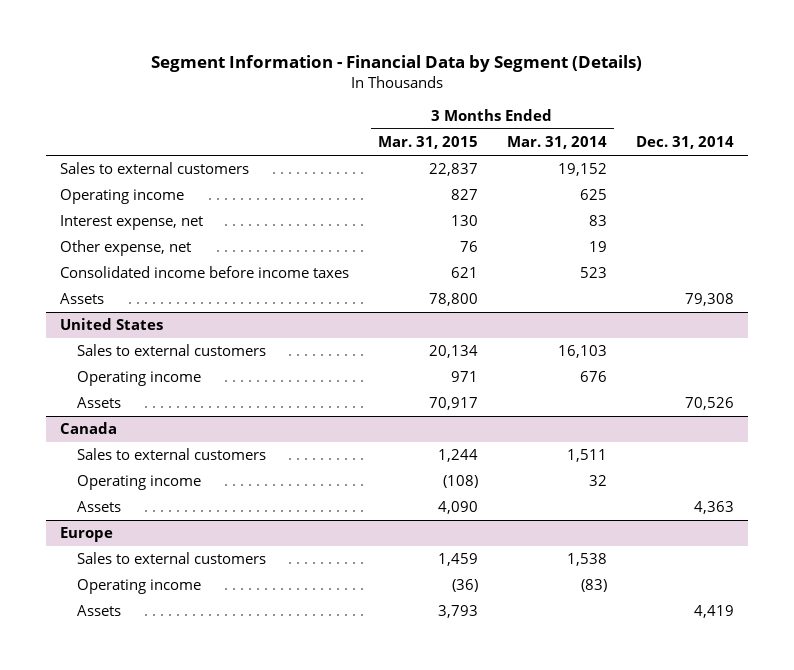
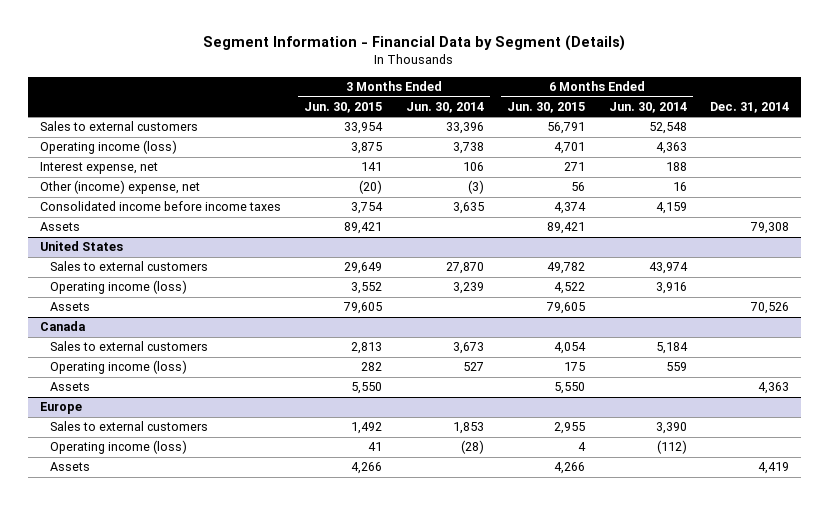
- | 3 Months Ended Mar. 31, 2015 | 3 Months Ended Mar. 31, 2014 | Dec. 31, 2014
+ | 3 Months Ended Jun. 30, 2015 | 3 Months Ended Jun. 30, 2014 | 6 Months Ended Jun. 30, 2015 | 6 Months Ended Jun. 30, 2014 | Dec. 31, 2014
- Operating income | 827 | 625 |
+ Operating income (loss) | 3,875 | 3,738 | 4,701 | 4,363 |
- Other expense, net | 76 | 19 |
+ Other (income) expense, net | (20) | (3) | 56 | 16 |
@ United States
- Operating income | 971 | 676 |
+ Operating income (loss) | 3,552 | 3,239 | 4,522 | 3,916 |
@ Canada
- Operating income | (108) | 32 |
+ Operating income (loss) | 282 | 527 | 175 | 559 |
@ Europe
- Operating income | (36) | (83) |
+ Operating income (loss) | 41 | (28) | 4 | (112) |

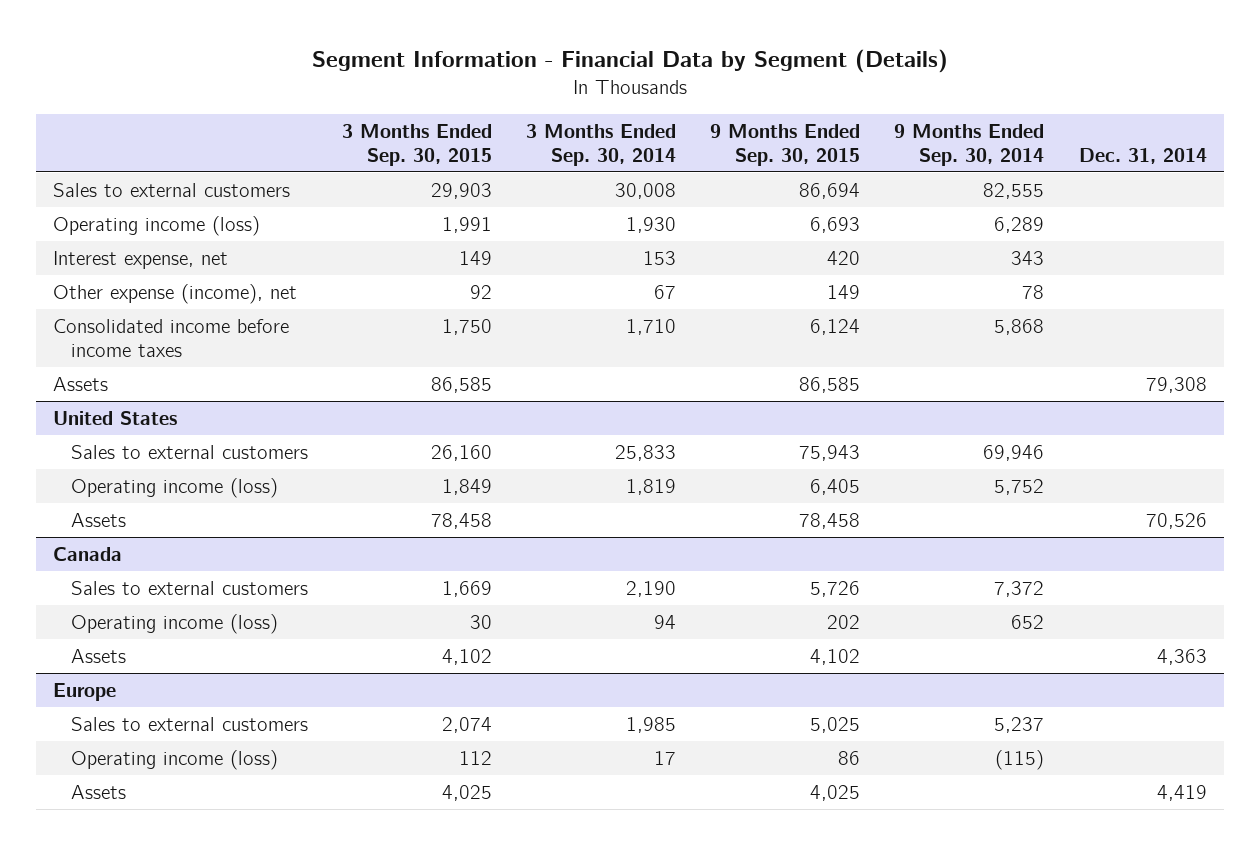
- | 3 Months Ended Jun. 30, 2015 | 3 Months Ended Jun. 30, 2014 | 6 Months Ended Jun. 30, 2015 | 6 Months Ended Jun. 30, 2014 | Dec. 31, 2014
+ | 3 Months Ended Sep. 30, 2015 | 3 Months Ended Sep. 30, 2014 | 9 Months Ended Sep. 30, 2015 | 9 Months Ended Sep. 30, 2014 | Dec. 31, 2014
- Other (income) expense, net | (20) | (3) | 56 | 16 |
+ Other expense (income), net | 92 | 67 | 149 | 78 |

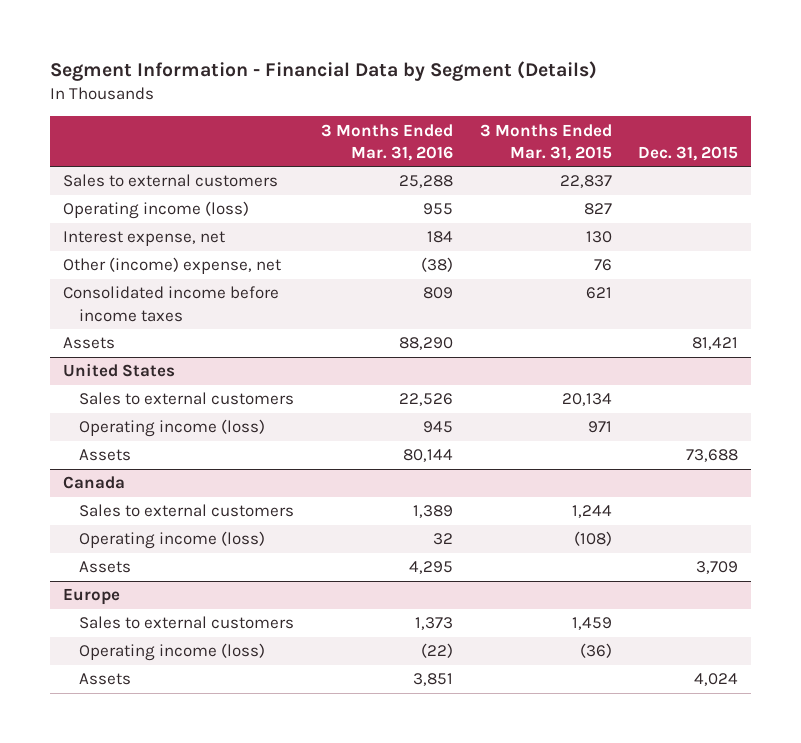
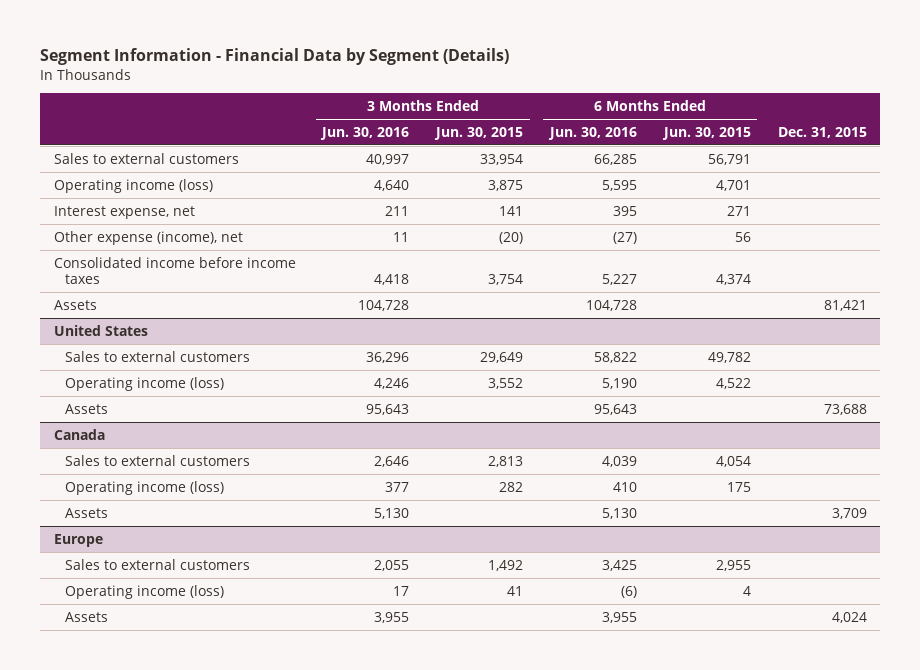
- | 3 Months Ended Mar. 31, 2016 | 3 Months Ended Mar. 31, 2015 | Dec. 31, 2015
+ | 3 Months Ended Jun. 30, 2016 | 3 Months Ended Jun. 30, 2015 | 6 Months Ended Jun. 30, 2016 | 6 Months Ended Jun. 30, 2015 | Dec. 31, 2015
- Other (income) expense, net | (38) | 76 |
+ Other expense (income), net | 11 | (20) | (27) | 56 |

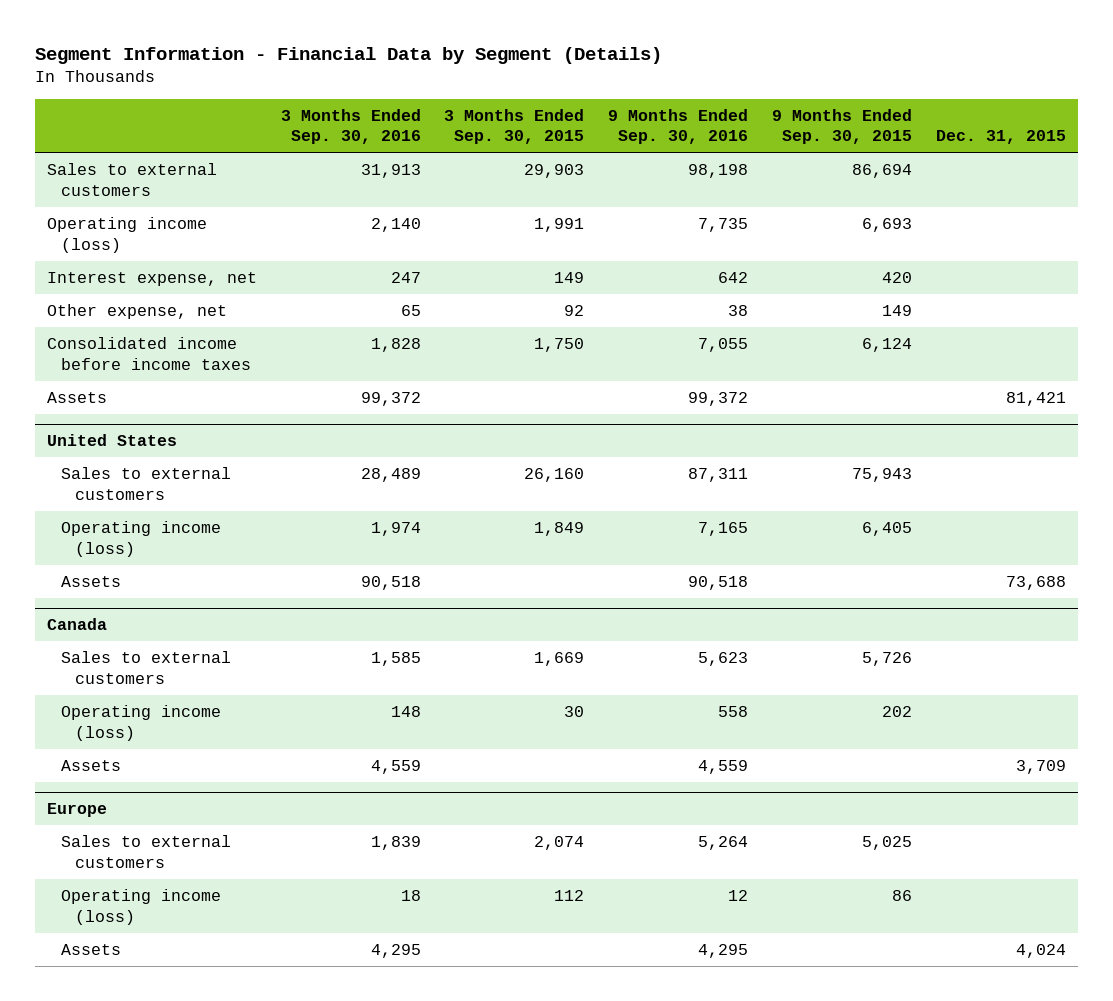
- | 3 Months Ended Jun. 30, 2016 | 3 Months Ended Jun. 30, 2015 | 6 Months Ended Jun. 30, 2016 | 6 Months Ended Jun. 30, 2015 | Dec. 31, 2015
+ | 3 Months Ended Sep. 30, 2016 | 3 Months Ended Sep. 30, 2015 | 9 Months Ended Sep. 30, 2016 | 9 Months Ended Sep. 30, 2015 | Dec. 31, 2015
- Other expense (income), net | 11 | (20) | (27) | 56 |
+ Other expense, net | 65 | 92 | 38 | 149 |

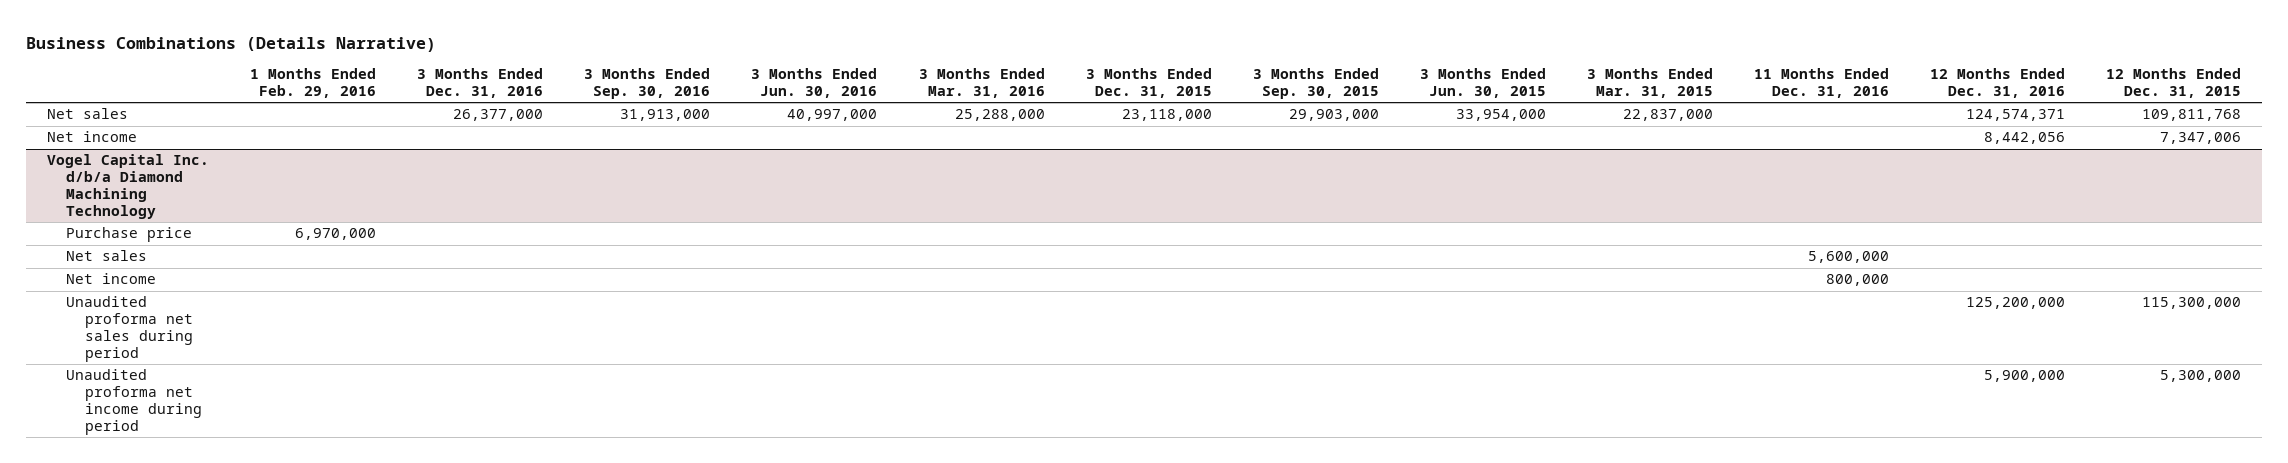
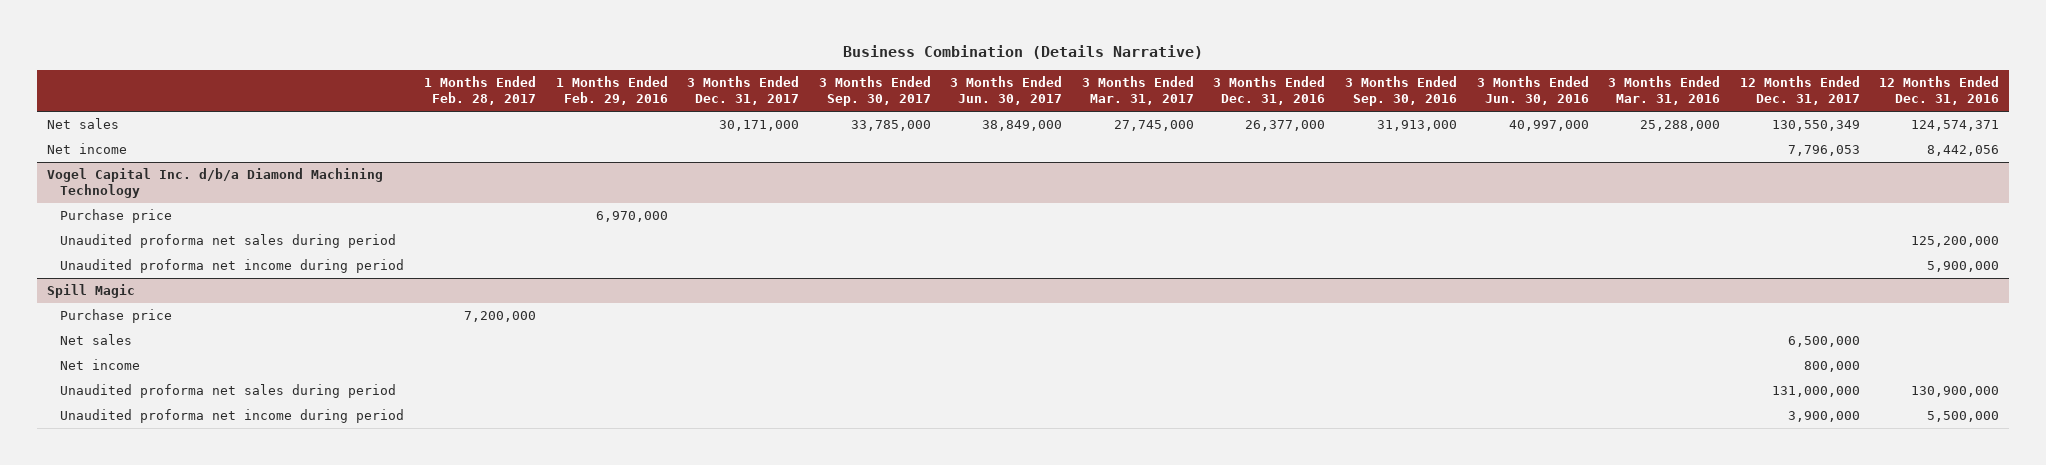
- Business Combinations (Details Narrative)
+ Business Combination (Details Narrative)
- | 1 Months Ended Feb. 29, 2016 | 3 Months Ended Dec. 31, 2016 | 3 Months Ended Sep. 30, 2016 | 3 Months Ended Jun. 30, 2016 | 3 Months Ended Mar. 31, 2016 | 3 Months Ended Dec. 31, 2015 | 3 Months Ended Sep. 30, 2015 | 3 Months Ended Jun. 30, 2015 | 3 Months Ended Mar. 31, 2015 | 11 Months Ended Dec. 31, 2016 | 12 Months Ended Dec. 31, 2016 | 12 Months Ended Dec. 31, 2015
+ | 1 Months Ended Feb. 28, 2017 | 1 Months Ended Feb. 29, 2016 | 3 Months Ended Dec. 31, 2017 | 3 Months Ended Sep. 30, 2017 | 3 Months Ended Jun. 30, 2017 | 3 Months Ended Mar. 31, 2017 | 3 Months Ended Dec. 31, 2016 | 3 Months Ended Sep. 30, 2016 | 3 Months Ended Jun. 30, 2016 | 3 Months Ended Mar. 31, 2016 | 12 Months Ended Dec. 31, 2017 | 12 Months Ended Dec. 31, 2016
@ Vogel Capital Inc. d/b/a Diamond Machining Technology
- Net sales | | | | | | | | | | 5,600,000 | |
- Net income | | | | | | | | | | 800,000 | |
+ Spill Magic
+ Purchase price | 7,200,000 | | | | | | | | | | |
+ Net sales | | | | | | | | | | | 6,500,000 |
+ Net income | | | | | | | | | | | 800,000 |
+ Unaudited proforma net sales during period | | | | | | | | | | | 131,000,000 | 130,900,000
+ Unaudited proforma net income during period | | | | | | | | | | | 3,900,000 | 5,500,000

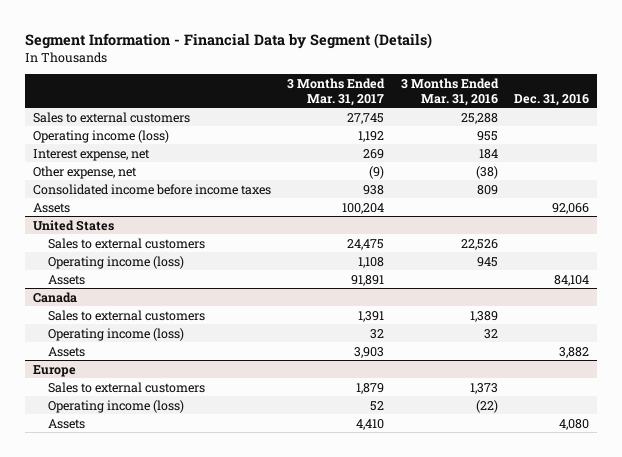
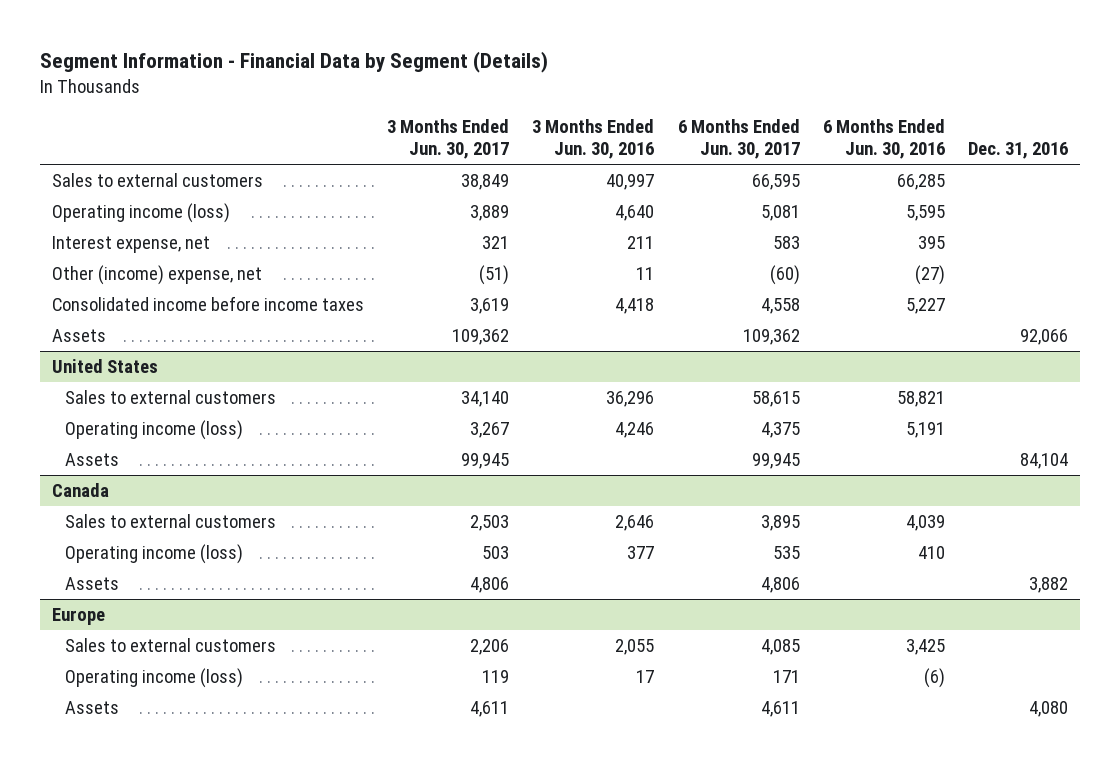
- | 3 Months Ended Mar. 31, 2017 | 3 Months Ended Mar. 31, 2016 | Dec. 31, 2016
+ | 3 Months Ended Jun. 30, 2017 | 3 Months Ended Jun. 30, 2016 | 6 Months Ended Jun. 30, 2017 | 6 Months Ended Jun. 30, 2016 | Dec. 31, 2016
- Other expense, net | (9) | (38) |
+ Other (income) expense, net | (51) | 11 | (60) | (27) |

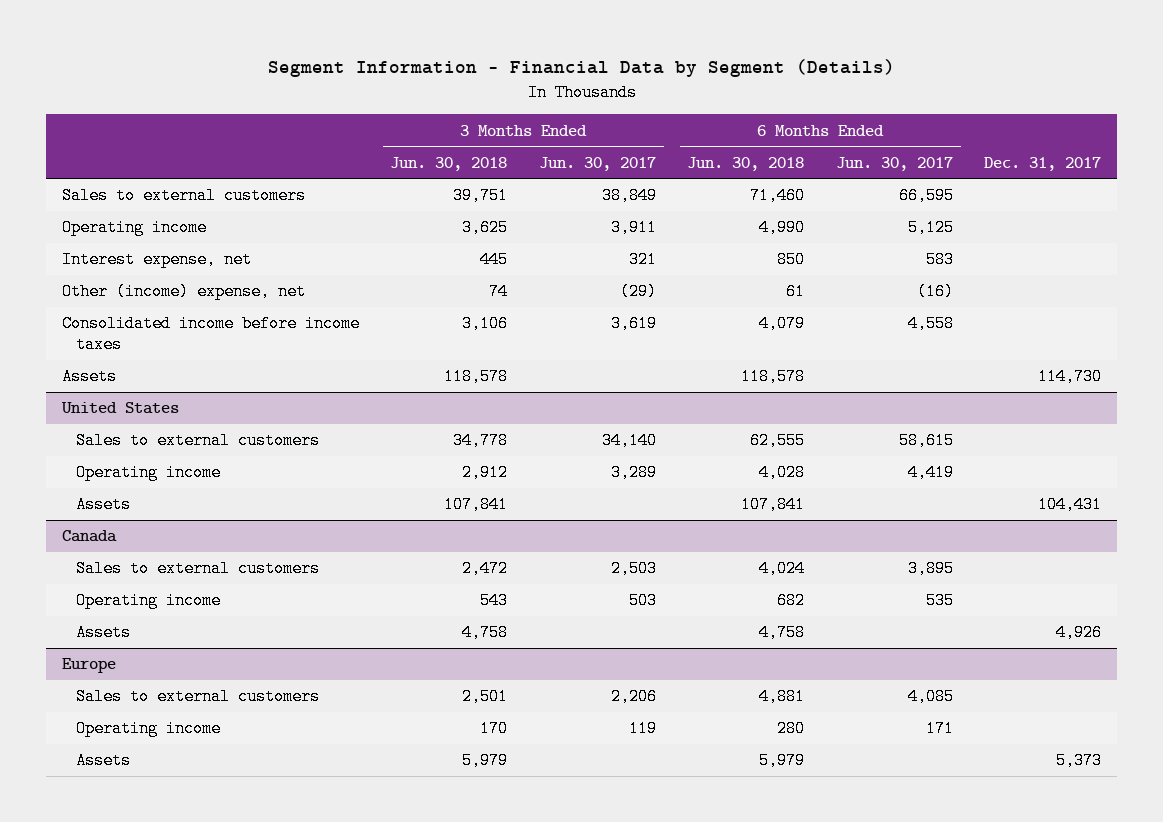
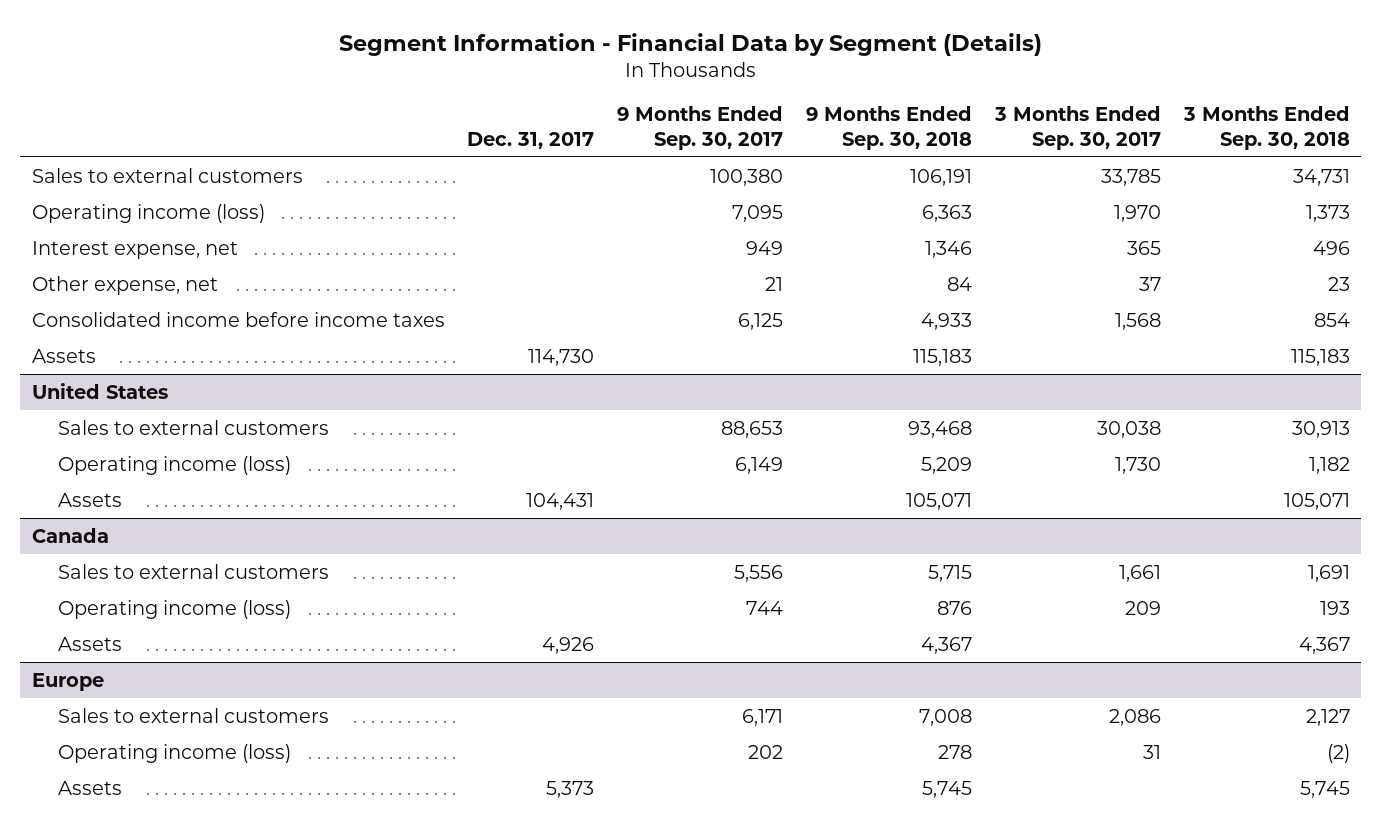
- | 3 Months Ended Jun. 30, 2018 | 3 Months Ended Jun. 30, 2017 | 6 Months Ended Jun. 30, 2018 | 6 Months Ended Jun. 30, 2017 | Dec. 31, 2017
+ | Dec. 31, 2017 | 9 Months Ended Sep. 30, 2017 | 9 Months Ended Sep. 30, 2018 | 3 Months Ended Sep. 30, 2017 | 3 Months Ended Sep. 30, 2018
- Operating income | 3,625 | 3,911 | 4,990 | 5,125 |
+ Operating income (loss) | | 7,095 | 6,363 | 1,970 | 1,373
- Other (income) expense, net | 74 | (29) | 61 | (16) |
+ Other expense, net | | 21 | 84 | 37 | 23
@ United States
- Operating income | 2,912 | 3,289 | 4,028 | 4,419 |
+ Operating income (loss) | | 6,149 | 5,209 | 1,730 | 1,182
@ Canada
- Operating income | 543 | 503 | 682 | 535 |
+ Operating income (loss) | | 744 | 876 | 209 | 193
@ Europe
- Operating income | 170 | 119 | 280 | 171 |
+ Operating income (loss) | | 202 | 278 | 31 | (2)

